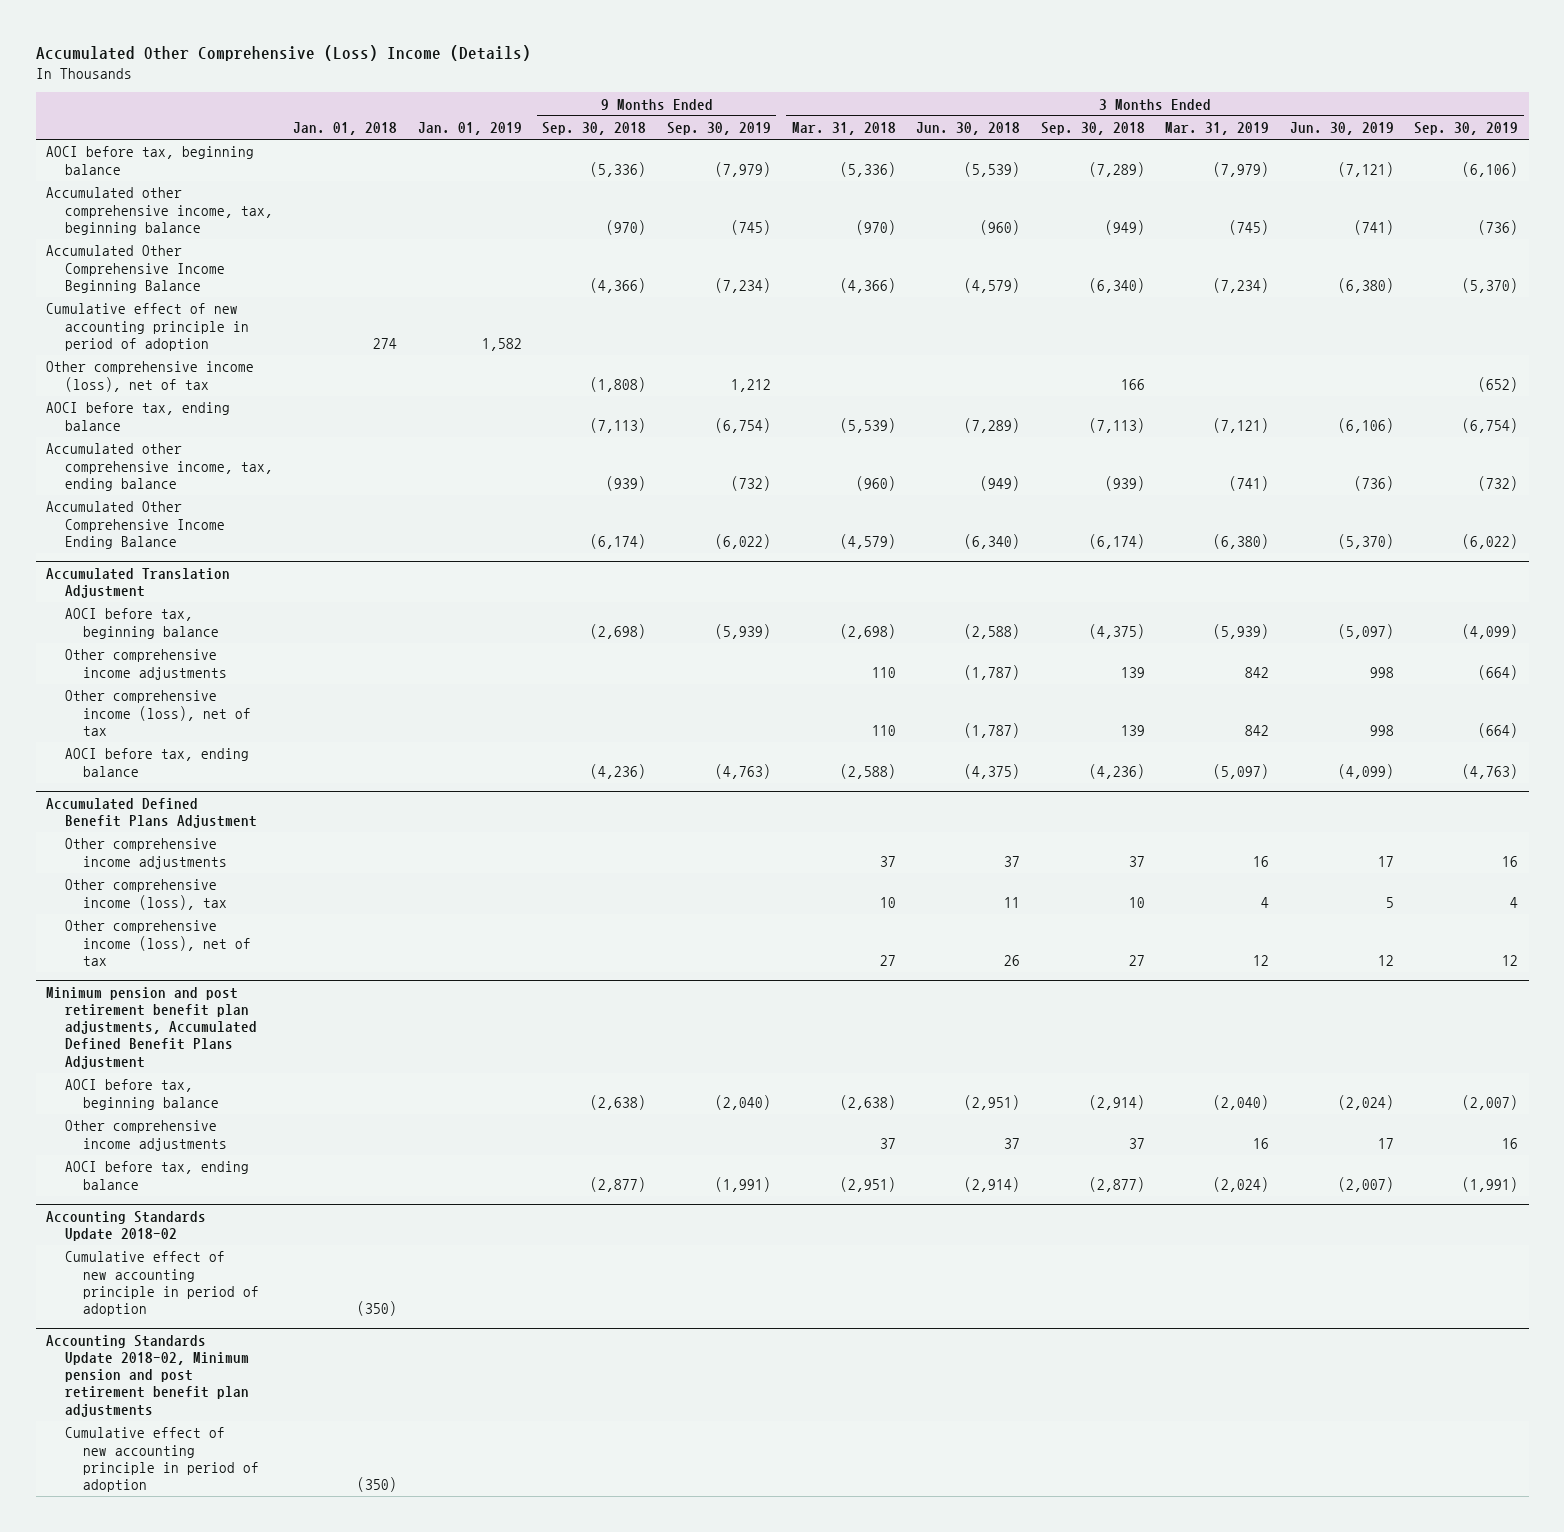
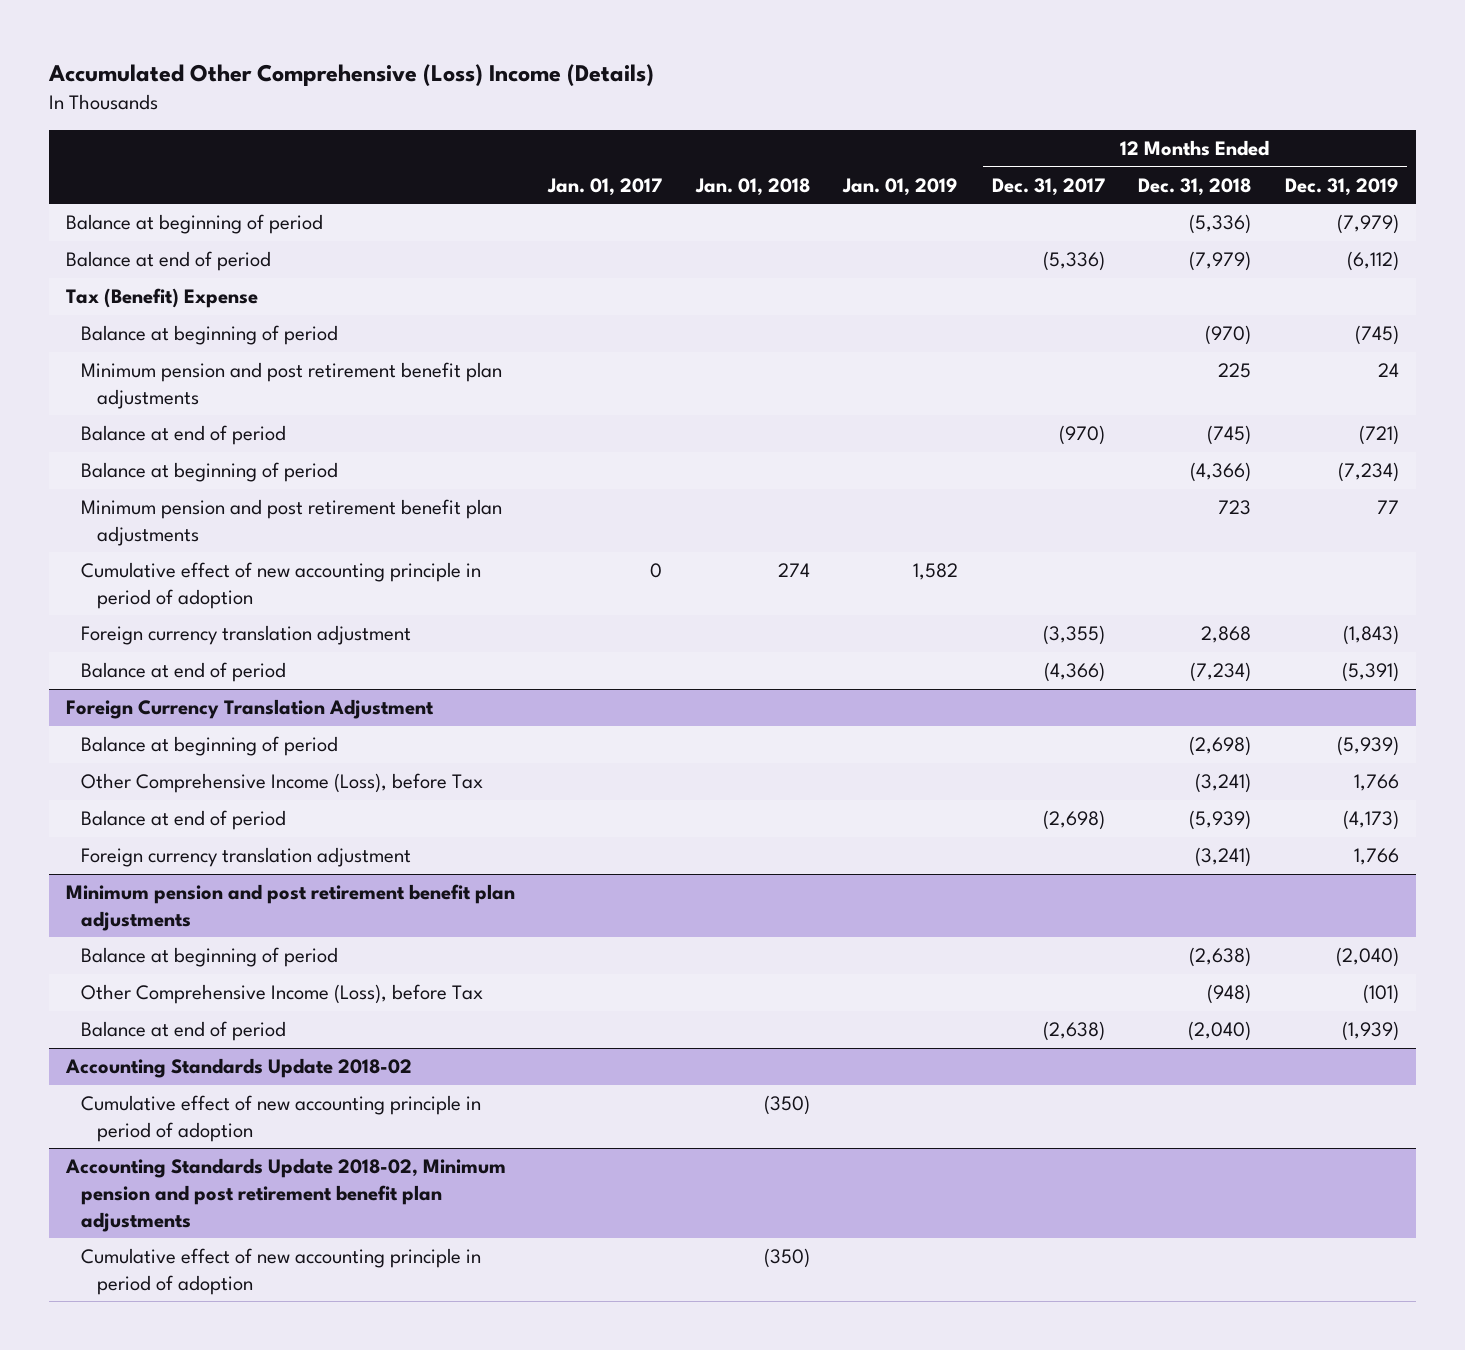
- | Jan. 01, 2018 | Jan. 01, 2019 | 9 Months Ended Sep. 30, 2018 | 9 Months Ended Sep. 30, 2019 | 3 Months Ended Mar. 31, 2018 | 3 Months Ended Jun. 30, 2018 | 3 Months Ended Sep. 30, 2018 | 3 Months Ended Mar. 31, 2019 | 3 Months Ended Jun. 30, 2019 | 3 Months Ended Sep. 30, 2019
+ | Jan. 01, 2017 | Jan. 01, 2018 | Jan. 01, 2019 | 12 Months Ended Dec. 31, 2017 | 12 Months Ended Dec. 31, 2018 | 12 Months Ended Dec. 31, 2019
- AOCI before tax, beginning balance | | | (5,336) | (7,979) | (5,336) | (5,539) | (7,289) | (7,979) | (7,121) | (6,106)
- Accumulated other comprehensive income, tax, beginning balance | | | (970) | (745) | (970) | (960) | (949) | (745) | (741) | (736)
- Accumulated Other Comprehensive Income Beginning Balance | | | (4,366) | (7,234) | (4,366) | (4,579) | (6,340) | (7,234) | (6,380) | (5,370)
+ Balance at beginning of period | | | | | (5,336) | (7,979)
+ Balance at end of period | | | | (5,336) | (7,979) | (6,112)
+ Tax (Benefit) Expense
+ Balance at beginning of period | | | | | (970) | (745)
+ Minimum pension and post retirement benefit plan adjustments | | | | | 225 | 24
+ Balance at end of period | | | | (970) | (745) | (721)
+ Balance at beginning of period | | | | | (4,366) | (7,234)
+ Minimum pension and post retirement benefit plan adjustments | | | | | 723 | 77
- Other comprehensive income (loss), net of tax | | | (1,808) | 1,212 | | | 166 | | | (652)
- AOCI before tax, ending balance | | | (7,113) | (6,754) | (5,539) | (7,289) | (7,113) | (7,121) | (6,106) | (6,754)
- Accumulated other comprehensive income, tax, ending balance | | | (939) | (732) | (960) | (949) | (939) | (741) | (736) | (732)
- Accumulated Other Comprehensive Income Ending Balance | | | (6,174) | (6,022) | (4,579) | (6,340) | (6,174) | (6,380) | (5,370) | (6,022)
- Accumulated Translation Adjustment
- AOCI before tax, beginning balance | | | (2,698) | (5,939) | (2,698) | (2,588) | (4,375) | (5,939) | (5,097) | (4,099)
- Other comprehensive income adjustments | | | | | 110 | (1,787) | 139 | 842 | 998 | (664)
- Other comprehensive income (loss), net of tax | | | | | 110 | (1,787) | 139 | 842 | 998 | (664)
- AOCI before tax, ending balance | | | (4,236) | (4,763) | (2,588) | (4,375) | (4,236) | (5,097) | (4,099) | (4,763)
- Accumulated Defined Benefit Plans Adjustment
- Other comprehensive income adjustments | | | | | 37 | 37 | 37 | 16 | 17 | 16
- Other comprehensive income (loss), tax | | | | | 10 | 11 | 10 | 4 | 5 | 4
- Other comprehensive income (loss), net of tax | | | | | 27 | 26 | 27 | 12 | 12 | 12
- Minimum pension and post retirement benefit plan adjustments, Accumulated Defined Benefit Plans Adjustment
- AOCI before tax, beginning balance | | | (2,638) | (2,040) | (2,638) | (2,951) | (2,914) | (2,040) | (2,024) | (2,007)
- Other comprehensive income adjustments | | | | | 37 | 37 | 37 | 16 | 17 | 16
- AOCI before tax, ending balance | | | (2,877) | (1,991) | (2,951) | (2,914) | (2,877) | (2,024) | (2,007) | (1,991)
+ Foreign currency translation adjustment | | | | (3,355) | 2,868 | (1,843)
+ Balance at end of period | | | | (4,366) | (7,234) | (5,391)
+ Foreign Currency Translation Adjustment
+ Balance at beginning of period | | | | | (2,698) | (5,939)
+ Other Comprehensive Income (Loss), before Tax | | | | | (3,241) | 1,766
+ Balance at end of period | | | | (2,698) | (5,939) | (4,173)
+ Foreign currency translation adjustment | | | | | (3,241) | 1,766
+ Minimum pension and post retirement benefit plan adjustments
+ Balance at beginning of period | | | | | (2,638) | (2,040)
+ Other Comprehensive Income (Loss), before Tax | | | | | (948) | (101)
+ Balance at end of period | | | | (2,638) | (2,040) | (1,939)

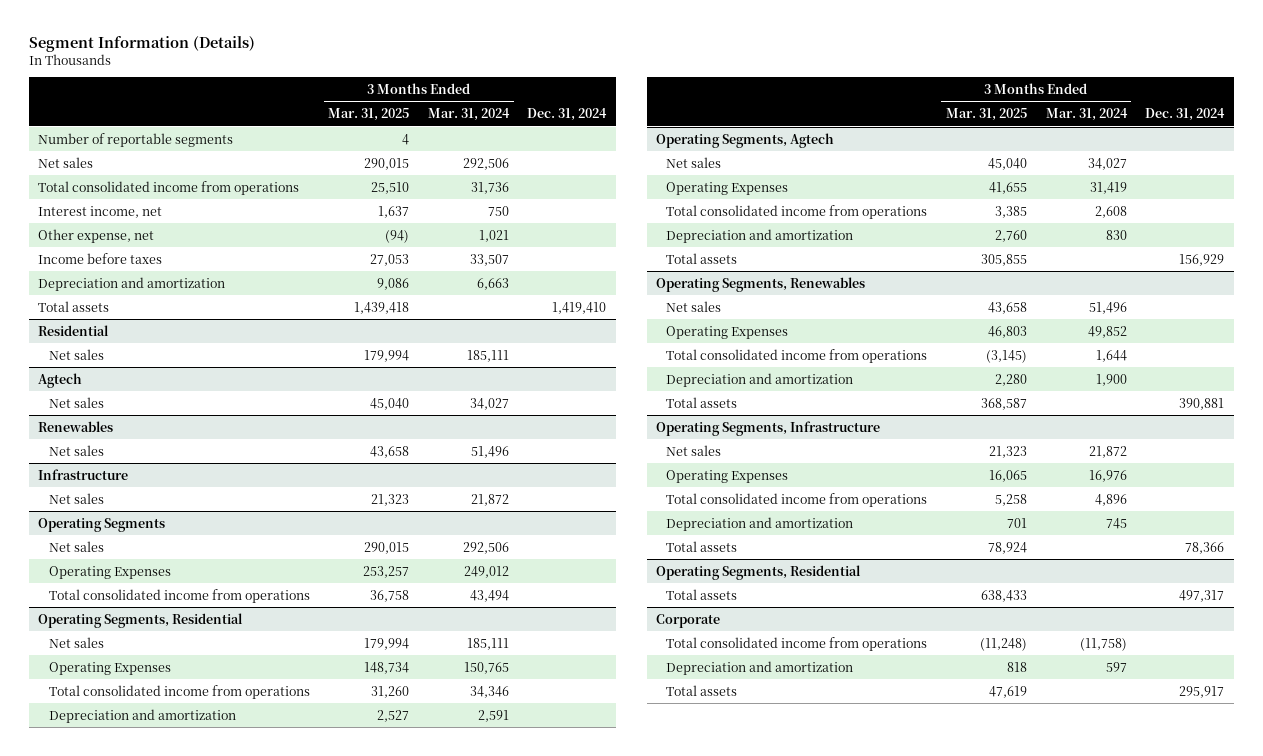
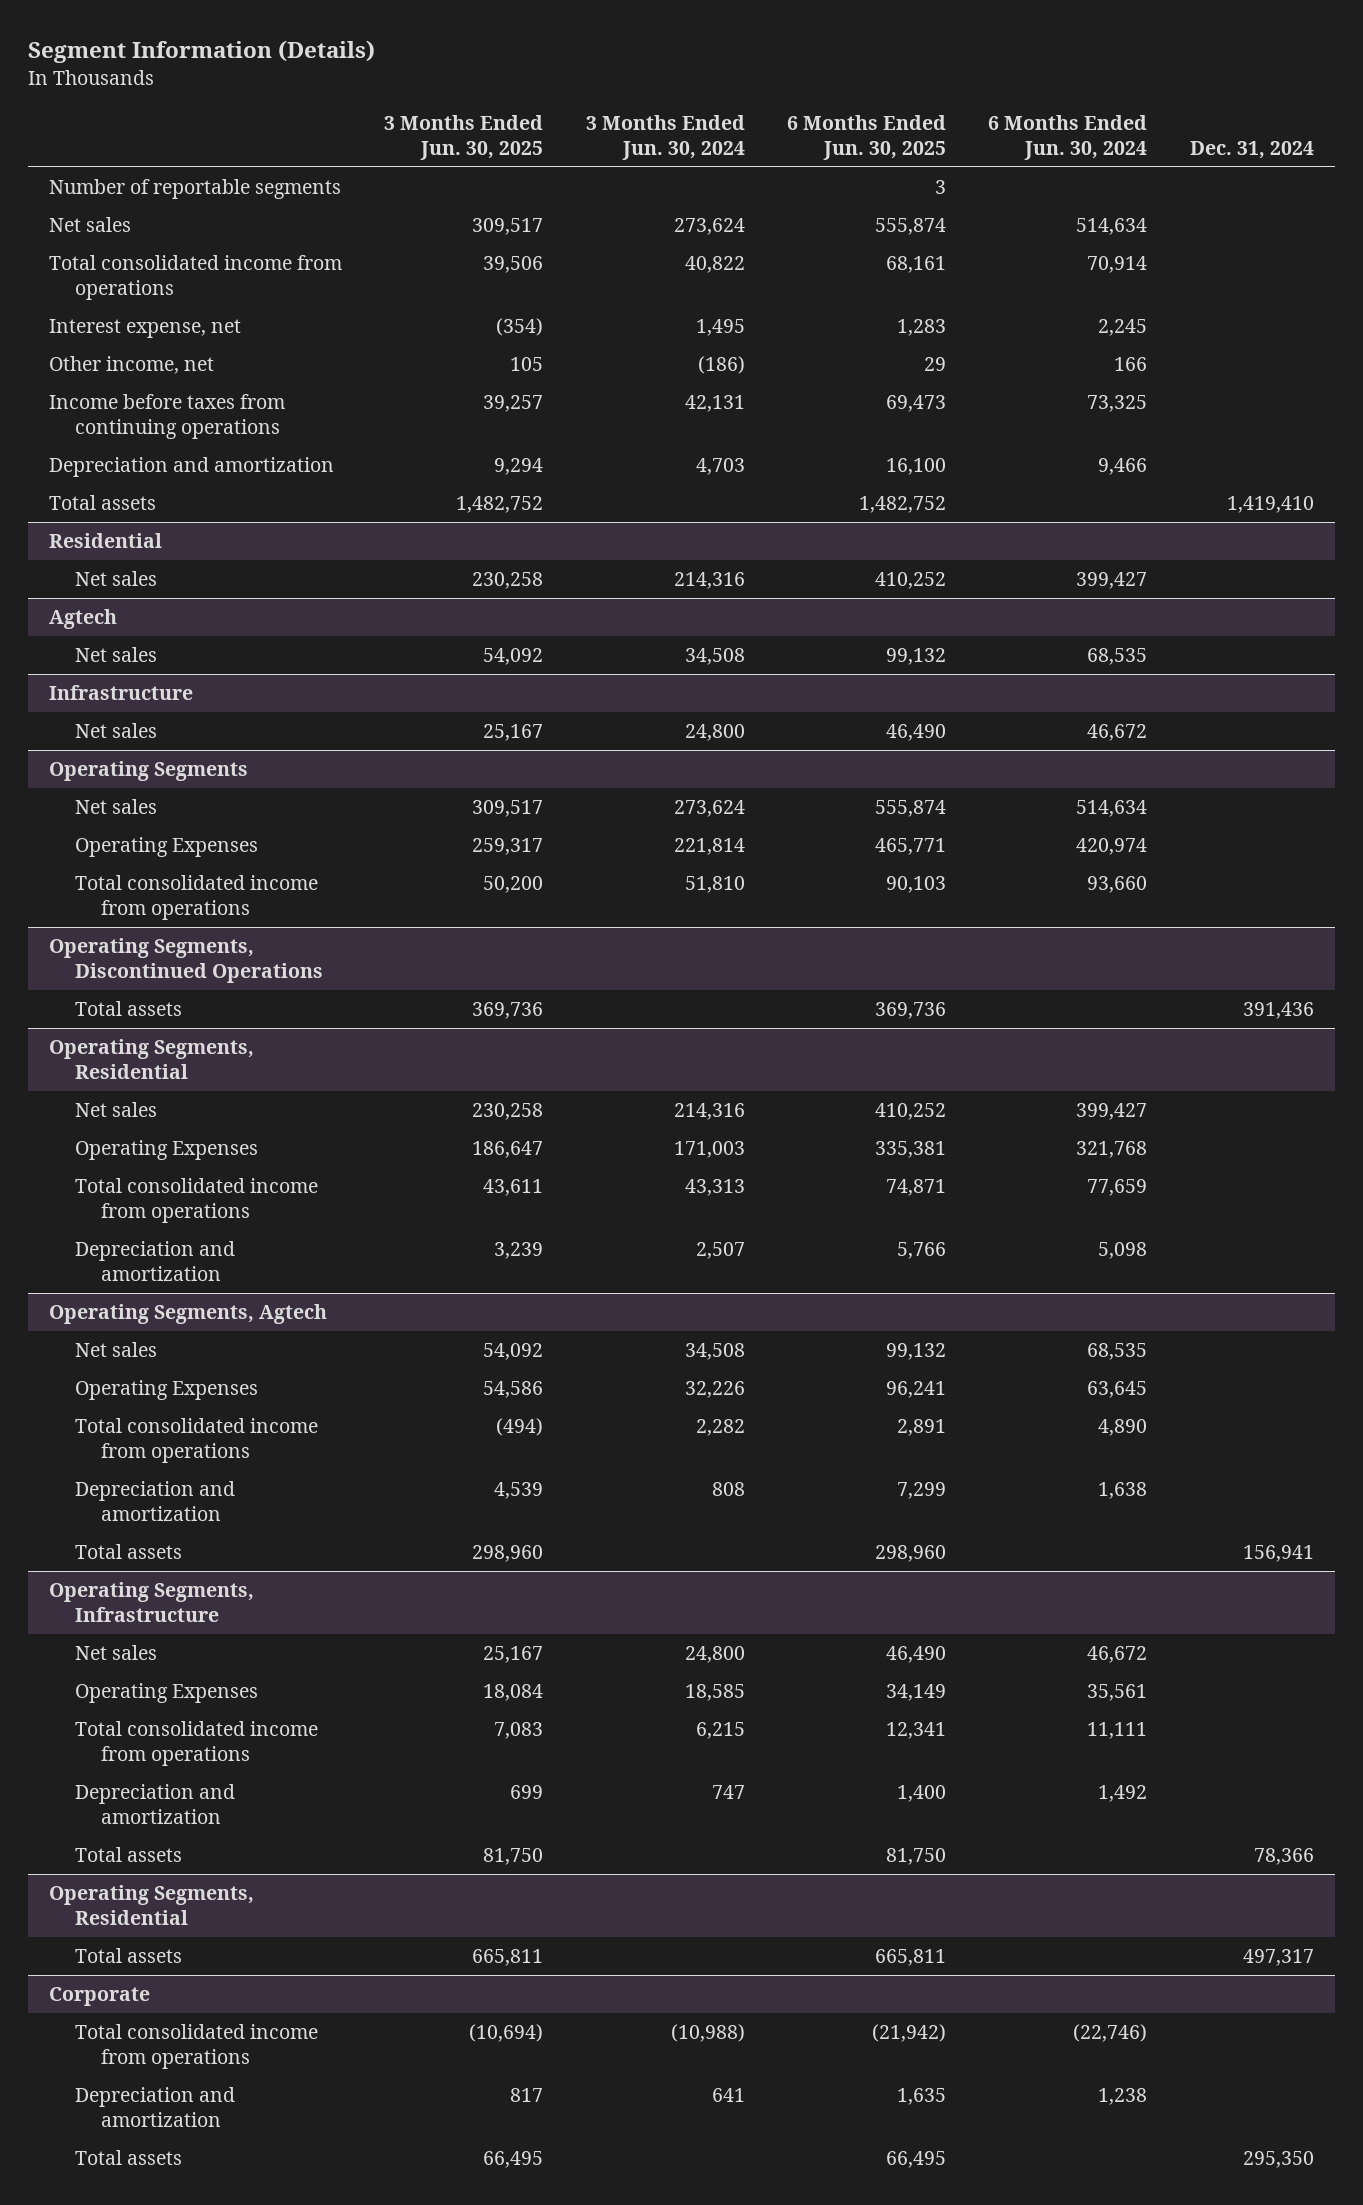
- | 3 Months Ended Mar. 31, 2025 | 3 Months Ended Mar. 31, 2024 | Dec. 31, 2024
+ | 3 Months Ended Jun. 30, 2025 | 3 Months Ended Jun. 30, 2024 | 6 Months Ended Jun. 30, 2025 | 6 Months Ended Jun. 30, 2024 | Dec. 31, 2024
- Interest income, net | 1,637 | 750 |
- Other expense, net | (94) | 1,021 |
- Income before taxes | 27,053 | 33,507 |
+ Interest expense, net | (354) | 1,495 | 1,283 | 2,245 |
+ Other income, net | 105 | (186) | 29 | 166 |
+ Income before taxes from continuing operations | 39,257 | 42,131 | 69,473 | 73,325 |
- Renewables
- Net sales | 43,658 | 51,496 |
+ Operating Segments, Discontinued Operations
+ Total assets | 369,736 | | 369,736 | | 391,436
@ Operating Segments, Agtech
- Total assets | 305,855 | | 156,929
- Operating Segments, Renewables
- Net sales | 43,658 | 51,496 |
- Operating Expenses | 46,803 | 49,852 |
- Total consolidated income from operations | (3,145) | 1,644 |
- Depreciation and amortization | 2,280 | 1,900 |
- Total assets | 368,587 | | 390,881
@ Operating Segments, Agtech
+ Total assets | 298,960 | | 298,960 | | 156,941
@ Corporate
- Total assets | 47,619 | | 295,917
+ Total assets | 66,495 | | 66,495 | | 295,350

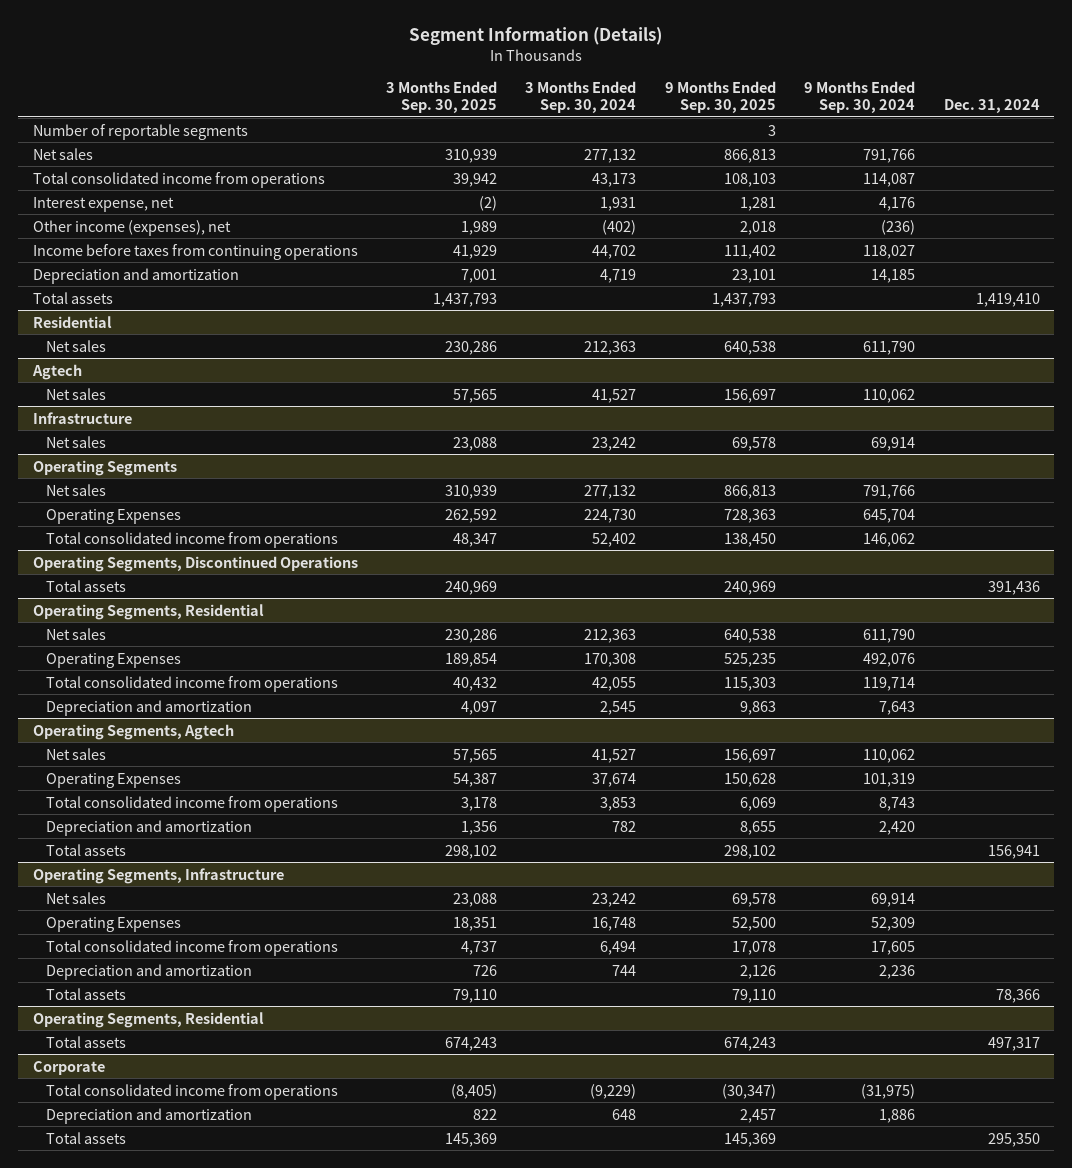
- | 3 Months Ended Jun. 30, 2025 | 3 Months Ended Jun. 30, 2024 | 6 Months Ended Jun. 30, 2025 | 6 Months Ended Jun. 30, 2024 | Dec. 31, 2024
+ | 3 Months Ended Sep. 30, 2025 | 3 Months Ended Sep. 30, 2024 | 9 Months Ended Sep. 30, 2025 | 9 Months Ended Sep. 30, 2024 | Dec. 31, 2024
- Other income, net | 105 | (186) | 29 | 166 |
+ Other income (expenses), net | 1,989 | (402) | 2,018 | (236) |

